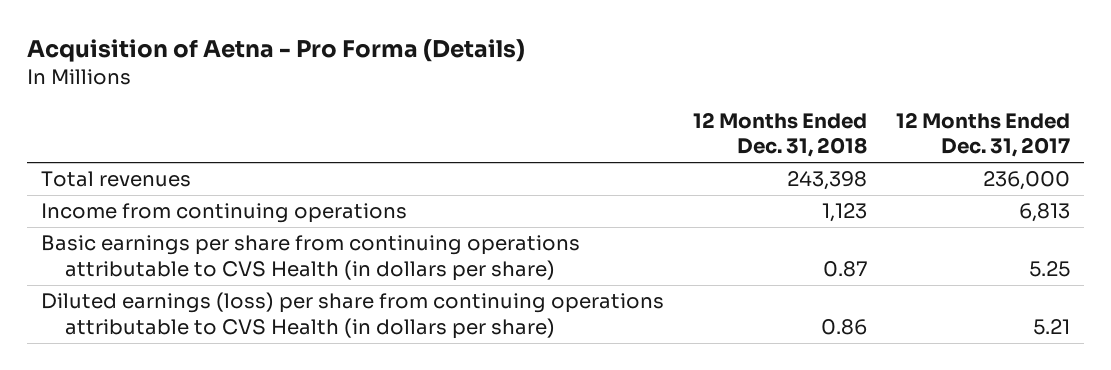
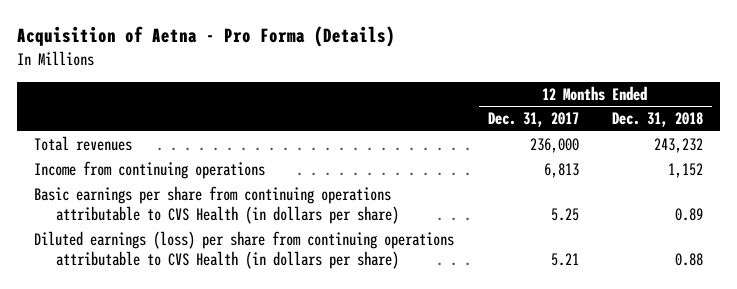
- | 12 Months Ended Dec. 31, 2018 | 12 Months Ended Dec. 31, 2017
+ | 12 Months Ended Dec. 31, 2017 | 12 Months Ended Dec. 31, 2018
- Total revenues | 243,398 | 236,000
- Income from continuing operations | 1,123 | 6,813
- Basic earnings per share from continuing operations attributable to CVS Health (in dollars per share) | 0.87 | 5.25
- Diluted earnings (loss) per share from continuing operations attributable to CVS Health (in dollars per share) | 0.86 | 5.21
+ Total revenues | 236,000 | 243,232
+ Income from continuing operations | 6,813 | 1,152
+ Basic earnings per share from continuing operations attributable to CVS Health (in dollars per share) | 5.25 | 0.89
+ Diluted earnings (loss) per share from continuing operations attributable to CVS Health (in dollars per share) | 5.21 | 0.88

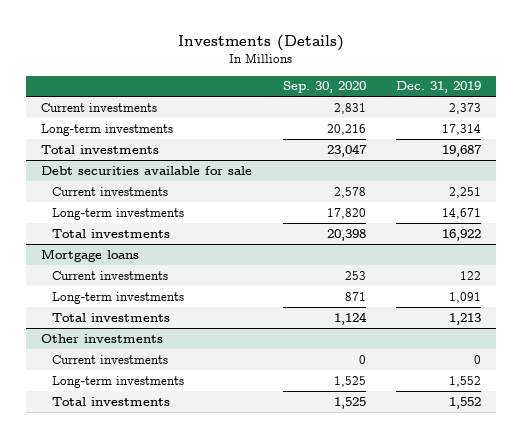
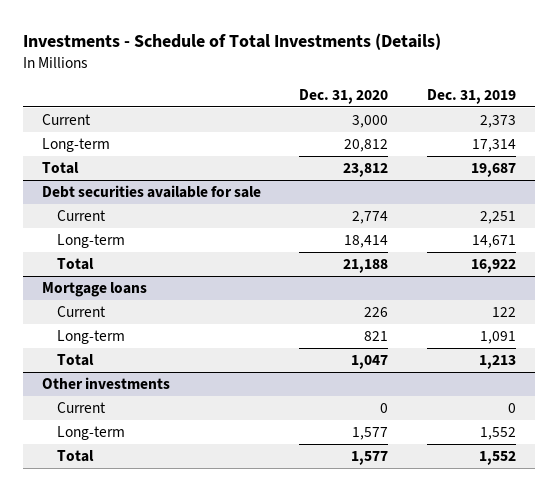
- Investments (Details)
+ Investments - Schedule of Total Investments (Details)
- | Sep. 30, 2020 | Dec. 31, 2019
+ | Dec. 31, 2020 | Dec. 31, 2019
- Current investments | 2,831 | 2,373
- Long-term investments | 20,216 | 17,314
- Total investments | 23,047 | 19,687
+ Current | 3,000 | 2,373
+ Long-term | 20,812 | 17,314
+ Total | 23,812 | 19,687
@ Debt securities available for sale
- Current investments | 2,578 | 2,251
- Long-term investments | 17,820 | 14,671
- Total investments | 20,398 | 16,922
+ Current | 2,774 | 2,251
+ Long-term | 18,414 | 14,671
+ Total | 21,188 | 16,922
@ Mortgage loans
- Current investments | 253 | 122
- Long-term investments | 871 | 1,091
- Total investments | 1,124 | 1,213
+ Current | 226 | 122
+ Long-term | 821 | 1,091
+ Total | 1,047 | 1,213
@ Other investments
- Current investments | 0 | 0
- Long-term investments | 1,525 | 1,552
- Total investments | 1,525 | 1,552
+ Current | 0 | 0
+ Long-term | 1,577 | 1,552
+ Total | 1,577 | 1,552

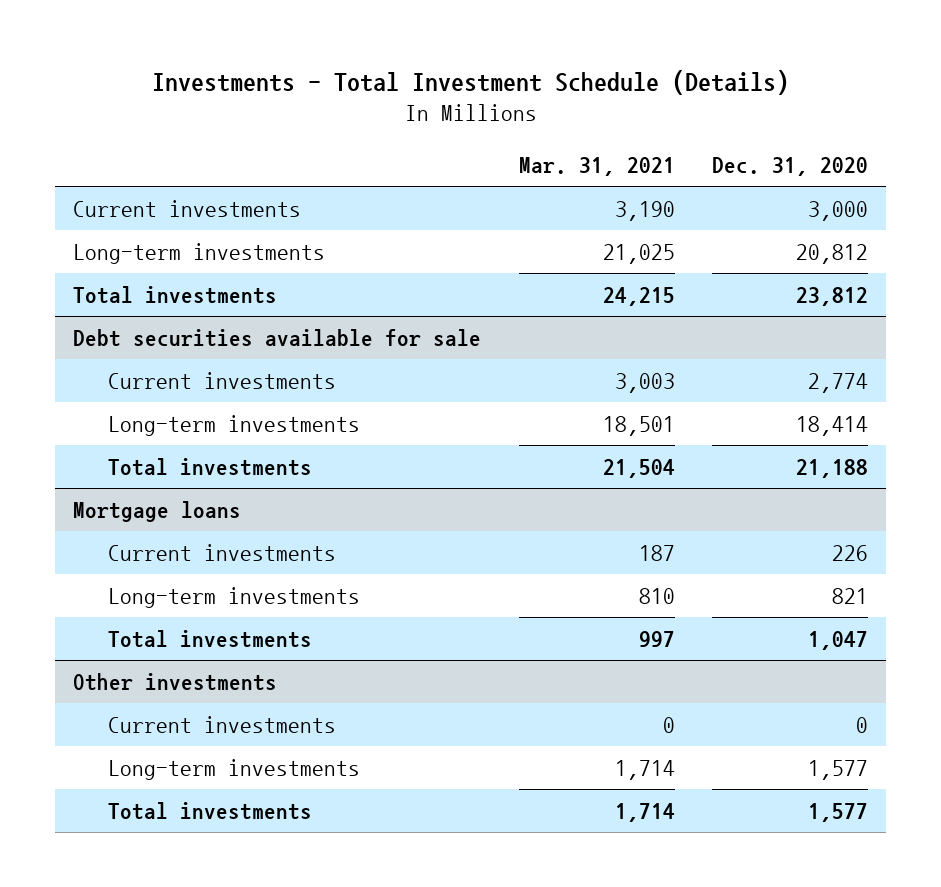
- Investments - Schedule of Total Investments (Details)
+ Investments - Total Investment Schedule (Details)
- | Dec. 31, 2020 | Dec. 31, 2019
+ | Mar. 31, 2021 | Dec. 31, 2020
- Current | 3,000 | 2,373
- Long-term | 20,812 | 17,314
- Total | 23,812 | 19,687
+ Current investments | 3,190 | 3,000
+ Long-term investments | 21,025 | 20,812
+ Total investments | 24,215 | 23,812
@ Debt securities available for sale
- Current | 2,774 | 2,251
- Long-term | 18,414 | 14,671
- Total | 21,188 | 16,922
+ Current investments | 3,003 | 2,774
+ Long-term investments | 18,501 | 18,414
+ Total investments | 21,504 | 21,188
@ Mortgage loans
- Current | 226 | 122
- Long-term | 821 | 1,091
- Total | 1,047 | 1,213
+ Current investments | 187 | 226
+ Long-term investments | 810 | 821
+ Total investments | 997 | 1,047
@ Other investments
- Current | 0 | 0
- Long-term | 1,577 | 1,552
- Total | 1,577 | 1,552
+ Current investments | 0 | 0
+ Long-term investments | 1,714 | 1,577
+ Total investments | 1,714 | 1,577

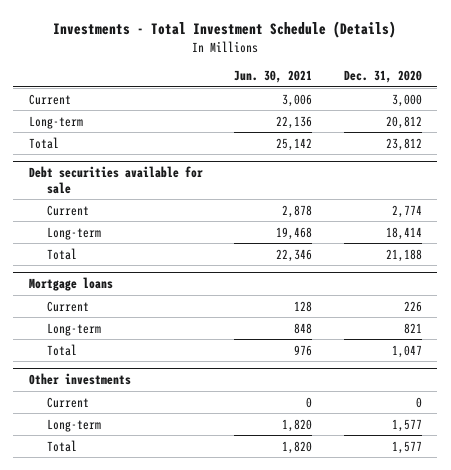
- | Mar. 31, 2021 | Dec. 31, 2020
+ | Jun. 30, 2021 | Dec. 31, 2020
- Current investments | 3,190 | 3,000
- Long-term investments | 21,025 | 20,812
- Total investments | 24,215 | 23,812
+ Current | 3,006 | 3,000
+ Long-term | 22,136 | 20,812
+ Total | 25,142 | 23,812
@ Debt securities available for sale
- Current investments | 3,003 | 2,774
- Long-term investments | 18,501 | 18,414
- Total investments | 21,504 | 21,188
+ Current | 2,878 | 2,774
+ Long-term | 19,468 | 18,414
+ Total | 22,346 | 21,188
@ Mortgage loans
- Current investments | 187 | 226
- Long-term investments | 810 | 821
- Total investments | 997 | 1,047
+ Current | 128 | 226
+ Long-term | 848 | 821
+ Total | 976 | 1,047
@ Other investments
- Current investments | 0 | 0
- Long-term investments | 1,714 | 1,577
- Total investments | 1,714 | 1,577
+ Current | 0 | 0
+ Long-term | 1,820 | 1,577
+ Total | 1,820 | 1,577

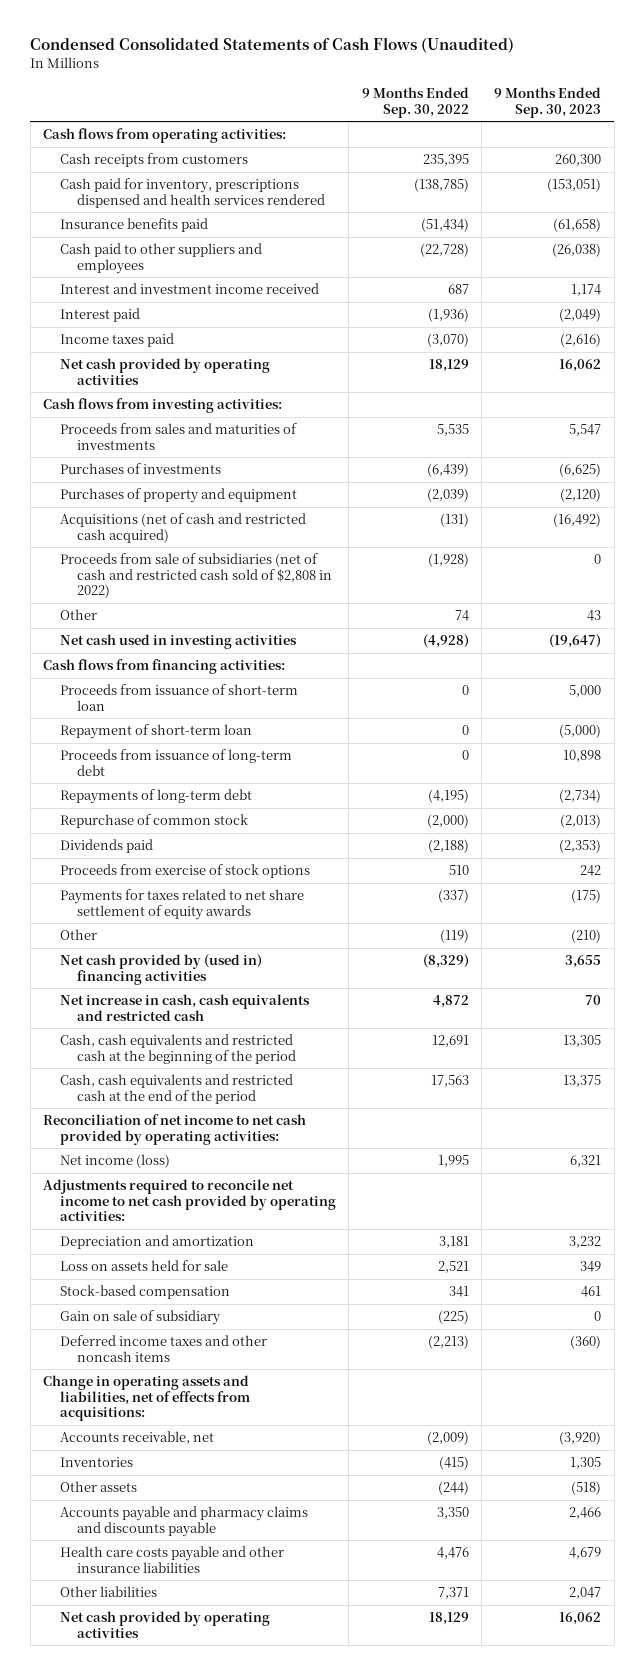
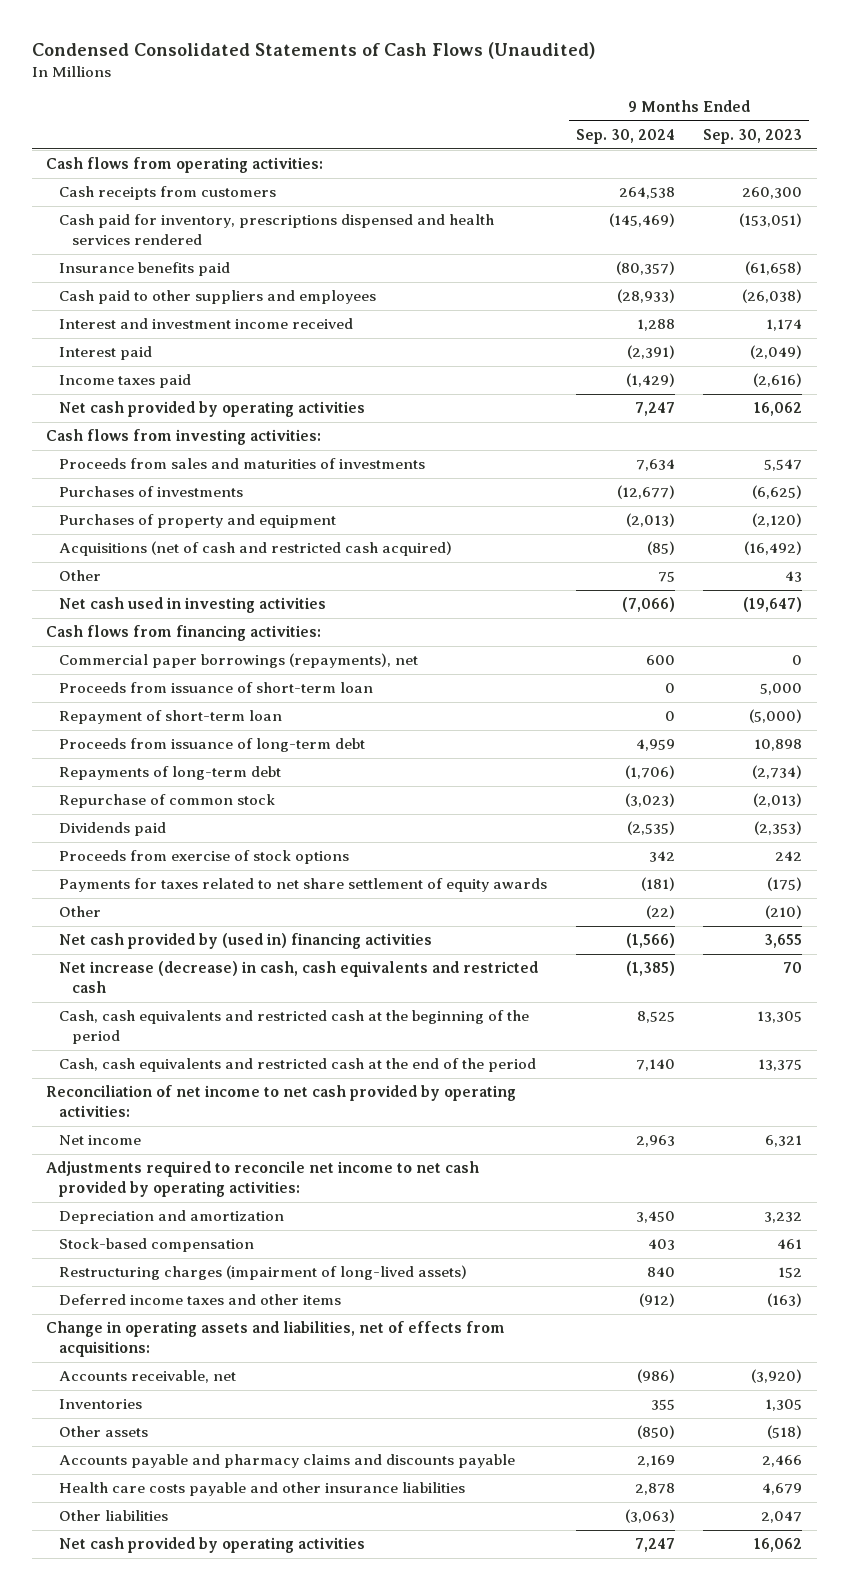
- | 9 Months Ended Sep. 30, 2022 | 9 Months Ended Sep. 30, 2023
+ | 9 Months Ended Sep. 30, 2024 | 9 Months Ended Sep. 30, 2023
- Proceeds from sale of subsidiaries (net of cash and restricted cash sold of $2,808 in 2022) | (1,928) | 0
+ Commercial paper borrowings (repayments), net | 600 | 0
- Net increase in cash, cash equivalents and restricted cash | 4,872 | 70
+ Net increase (decrease) in cash, cash equivalents and restricted cash | (1,385) | 70
- Net income (loss) | 1,995 | 6,321
+ Net income | 2,963 | 6,321
- Loss on assets held for sale | 2,521 | 349
- Gain on sale of subsidiary | (225) | 0
- Deferred income taxes and other noncash items | (2,213) | (360)
+ Restructuring charges (impairment of long-lived assets) | 840 | 152
+ Deferred income taxes and other items | (912) | (163)

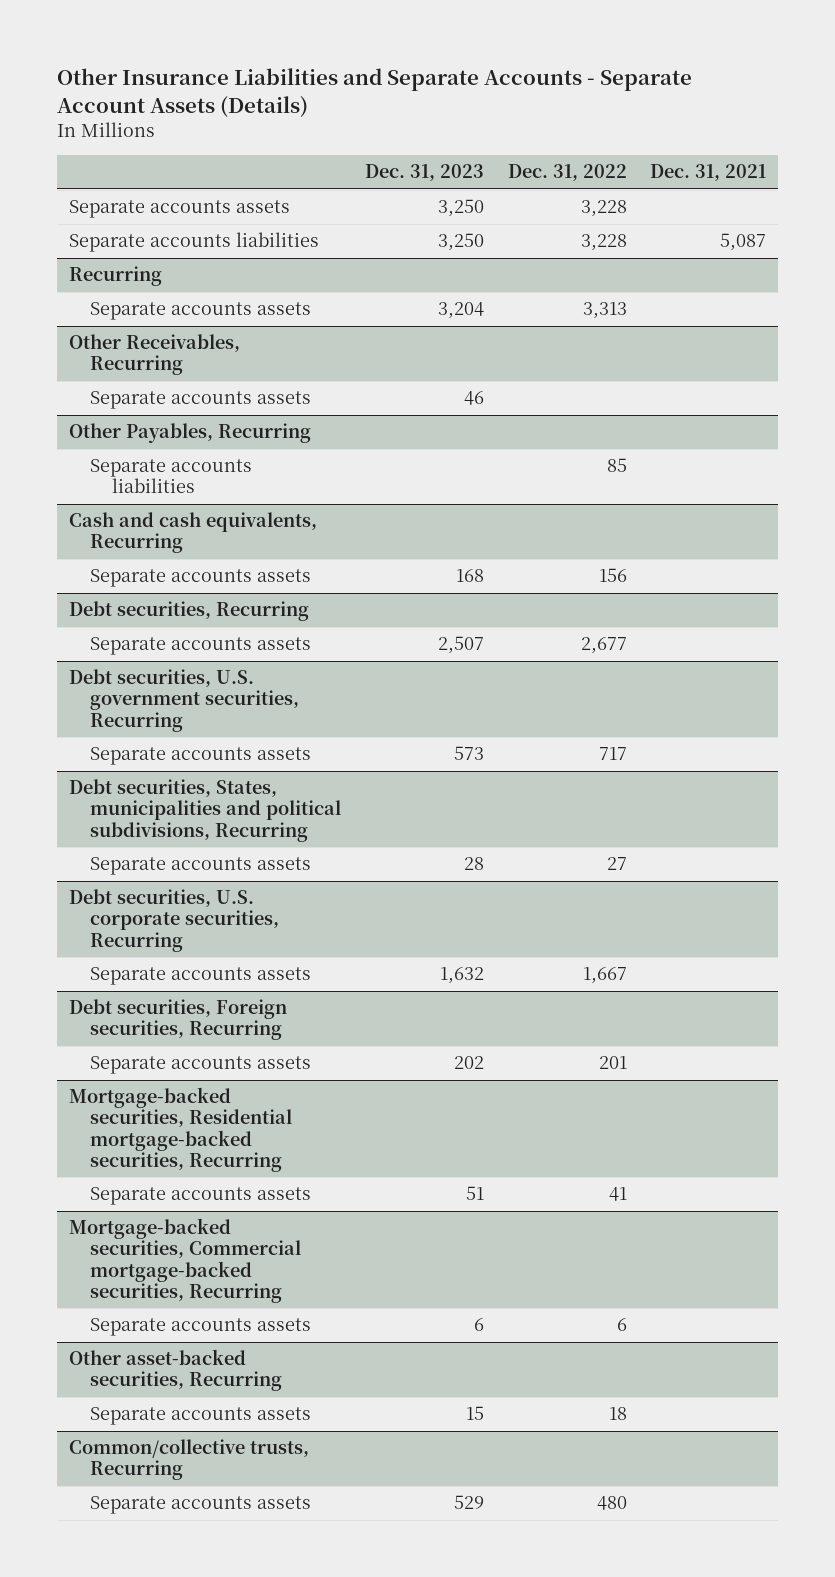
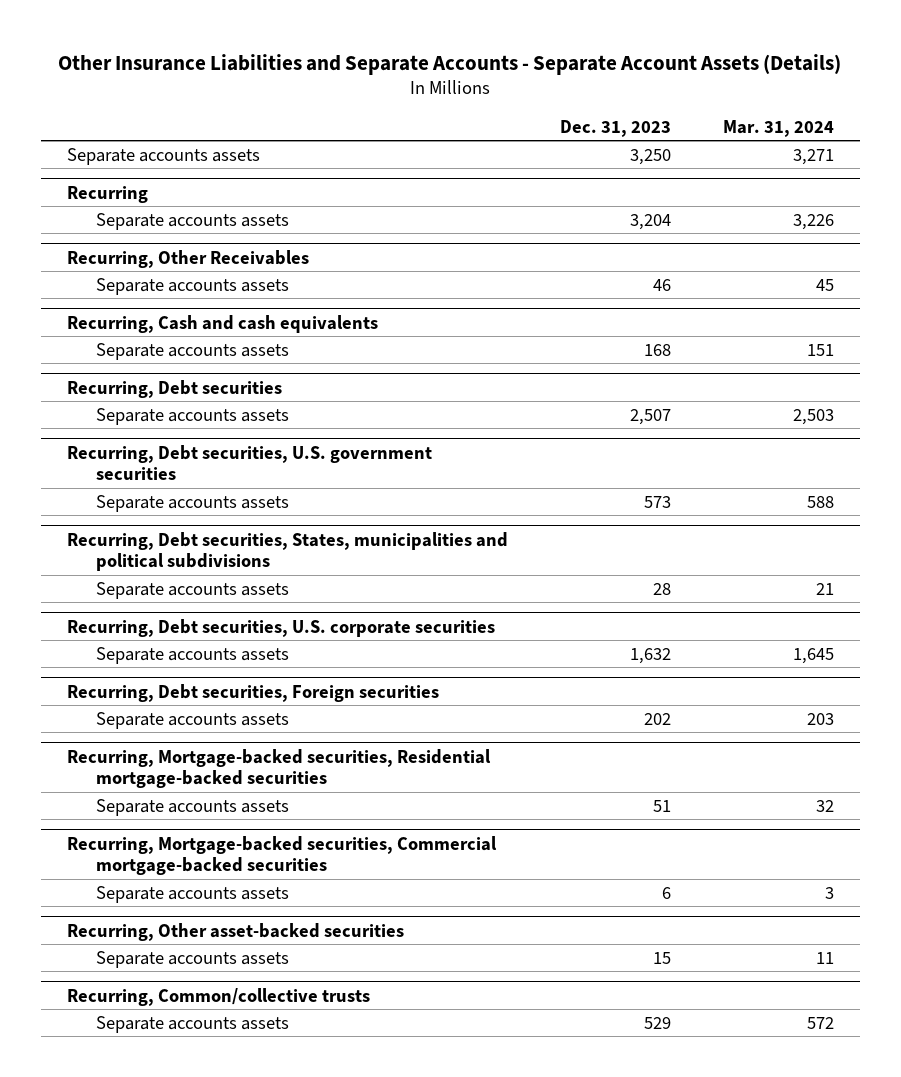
- | Dec. 31, 2023 | Dec. 31, 2022 | Dec. 31, 2021
+ | Dec. 31, 2023 | Mar. 31, 2024
- Separate accounts liabilities | 3,250 | 3,228 | 5,087
- Other Receivables, Recurring
+ Recurring, Other Receivables
- Other Payables, Recurring
- Separate accounts liabilities | | 85 |
- Cash and cash equivalents, Recurring
+ Recurring, Cash and cash equivalents
- Debt securities, Recurring
+ Recurring, Debt securities
- Debt securities, U.S. government securities, Recurring
+ Recurring, Debt securities, U.S. government securities
- Debt securities, States, municipalities and political subdivisions, Recurring
+ Recurring, Debt securities, States, municipalities and political subdivisions
- Debt securities, U.S. corporate securities, Recurring
+ Recurring, Debt securities, U.S. corporate securities
- Debt securities, Foreign securities, Recurring
+ Recurring, Debt securities, Foreign securities
- Mortgage-backed securities, Residential mortgage-backed securities, Recurring
+ Recurring, Mortgage-backed securities, Residential mortgage-backed securities
- Mortgage-backed securities, Commercial mortgage-backed securities, Recurring
+ Recurring, Mortgage-backed securities, Commercial mortgage-backed securities
- Other asset-backed securities, Recurring
+ Recurring, Other asset-backed securities
- Common/collective trusts, Recurring
+ Recurring, Common/collective trusts

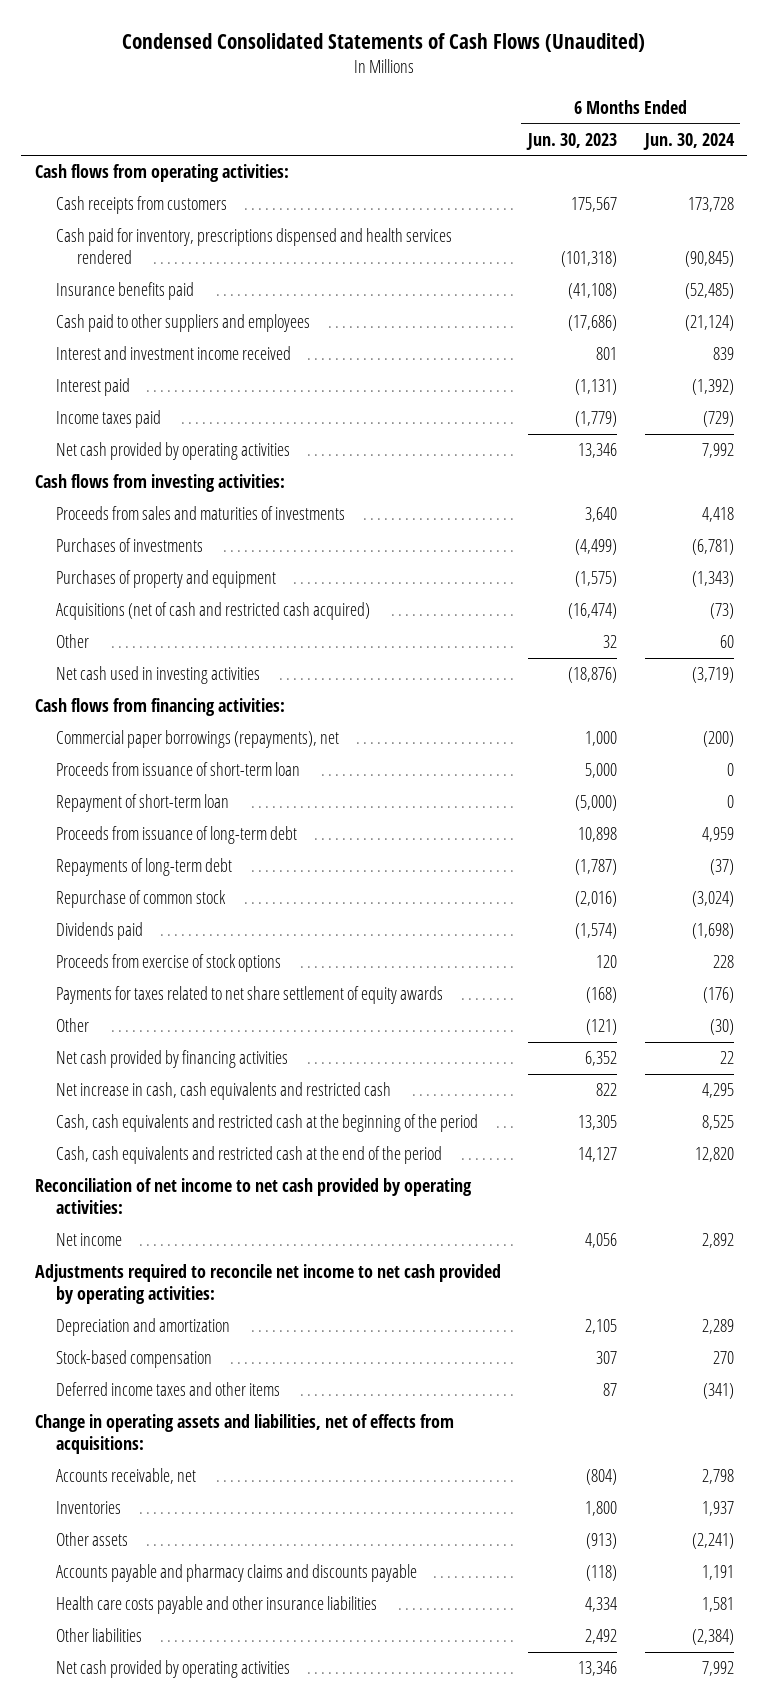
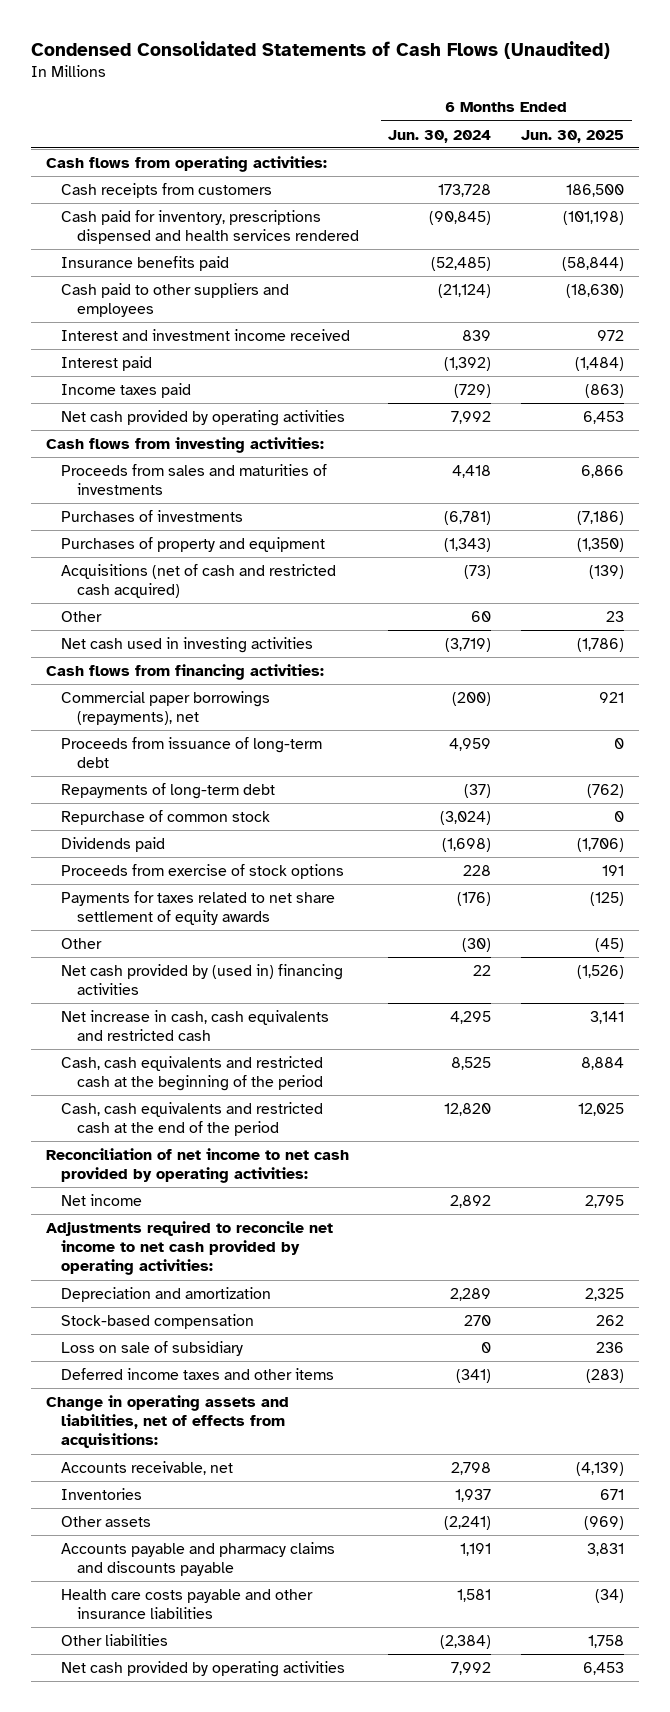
- | 6 Months Ended Jun. 30, 2023 | 6 Months Ended Jun. 30, 2024
+ | 6 Months Ended Jun. 30, 2024 | 6 Months Ended Jun. 30, 2025
- Proceeds from issuance of short-term loan | 5,000 | 0
- Repayment of short-term loan | (5,000) | 0
- Net cash provided by financing activities | 6,352 | 22
+ Net cash provided by (used in) financing activities | 22 | (1,526)
+ Loss on sale of subsidiary | 0 | 236

